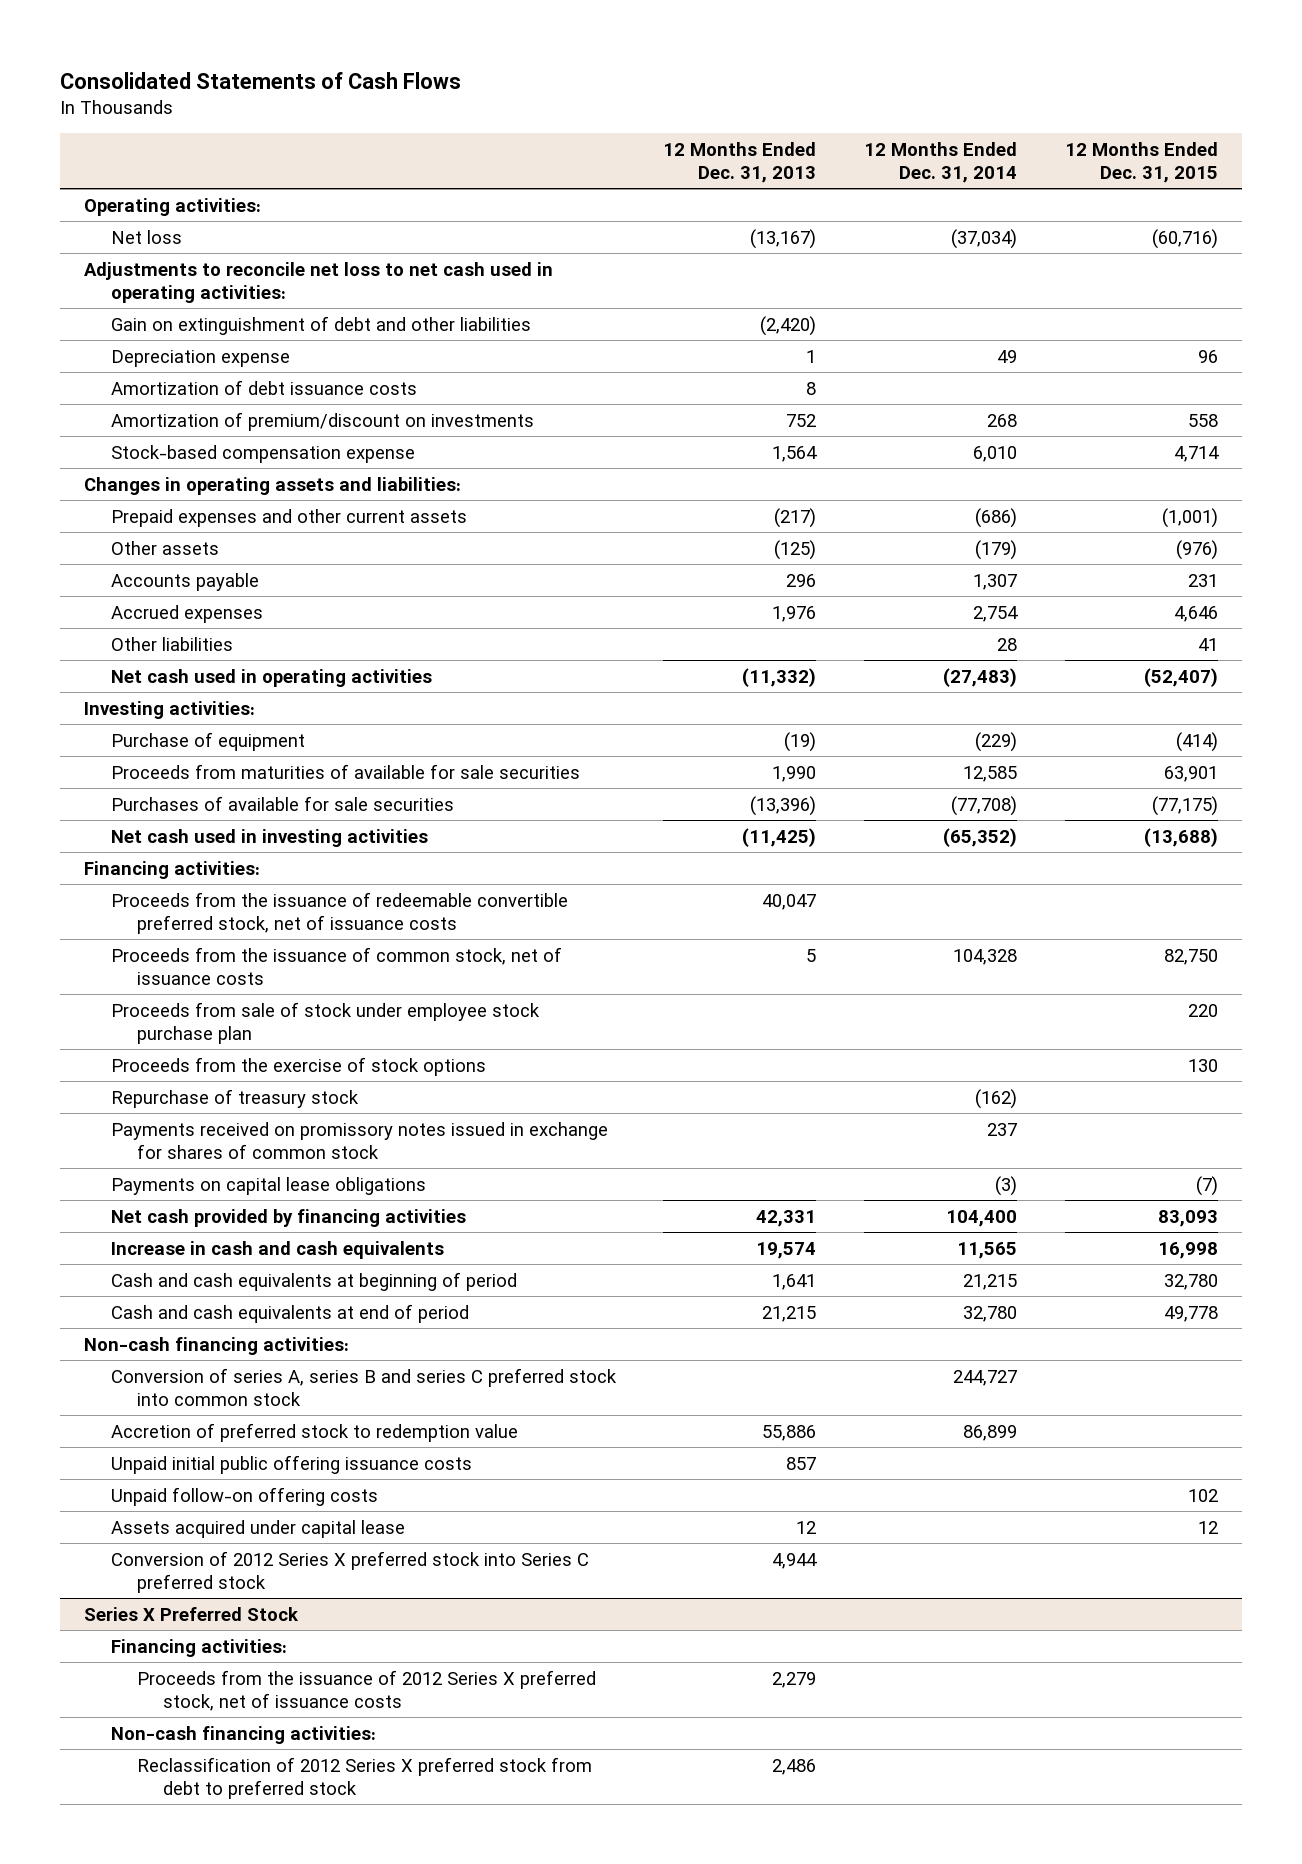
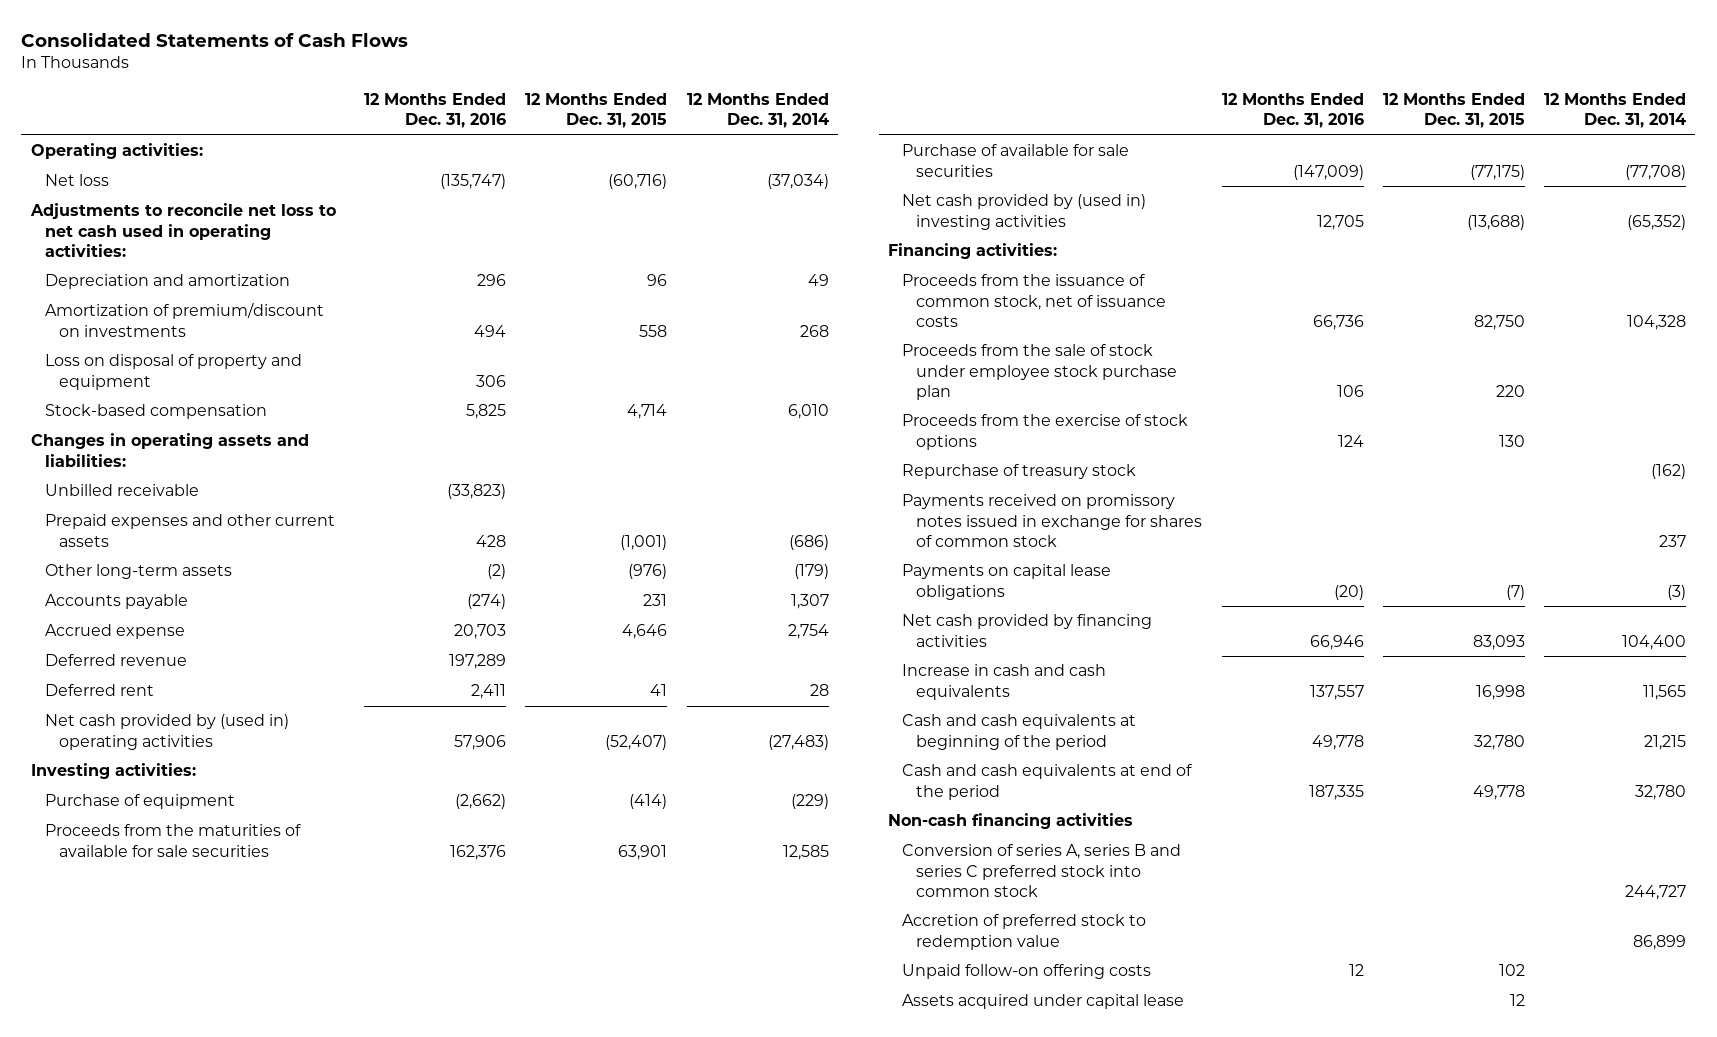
- | 12 Months Ended Dec. 31, 2013 | 12 Months Ended Dec. 31, 2014 | 12 Months Ended Dec. 31, 2015
+ | 12 Months Ended Dec. 31, 2016 | 12 Months Ended Dec. 31, 2015 | 12 Months Ended Dec. 31, 2014
- Gain on extinguishment of debt and other liabilities | (2,420) | |
- Depreciation expense | 1 | 49 | 96
- Amortization of debt issuance costs | 8 | |
+ Depreciation and amortization | 296 | 96 | 49
- Stock-based compensation expense | 1,564 | 6,010 | 4,714
+ Loss on disposal of property and equipment | 306 | |
+ Stock-based compensation | 5,825 | 4,714 | 6,010
+ Unbilled receivable | (33,823) | |
- Other assets | (125) | (179) | (976)
+ Other long-term assets | (2) | (976) | (179)
- Accrued expenses | 1,976 | 2,754 | 4,646
- Other liabilities | | 28 | 41
- Net cash used in operating activities | (11,332) | (27,483) | (52,407)
+ Accrued expense | 20,703 | 4,646 | 2,754
+ Deferred revenue | 197,289 | |
+ Deferred rent | 2,411 | 41 | 28
+ Net cash provided by (used in) operating activities | 57,906 | (52,407) | (27,483)
- Proceeds from maturities of available for sale securities | 1,990 | 12,585 | 63,901
- Purchases of available for sale securities | (13,396) | (77,708) | (77,175)
- Net cash used in investing activities | (11,425) | (65,352) | (13,688)
+ Proceeds from the maturities of available for sale securities | 162,376 | 63,901 | 12,585
+ Purchase of available for sale securities | (147,009) | (77,175) | (77,708)
+ Net cash provided by (used in) investing activities | 12,705 | (13,688) | (65,352)
- Proceeds from the issuance of redeemable convertible preferred stock, net of issuance costs | 40,047 | |
- Proceeds from sale of stock under employee stock purchase plan | | | 220
+ Proceeds from the sale of stock under employee stock purchase plan | 106 | 220 |
- Cash and cash equivalents at beginning of period | 1,641 | 21,215 | 32,780
- Cash and cash equivalents at end of period | 21,215 | 32,780 | 49,778
- Non-cash financing activities:
+ Cash and cash equivalents at beginning of the period | 49,778 | 32,780 | 21,215
+ Cash and cash equivalents at end of the period | 187,335 | 49,778 | 32,780
+ Non-cash financing activities
- Unpaid initial public offering issuance costs | 857 | |
- Conversion of 2012 Series X preferred stock into Series C preferred stock | 4,944 | |
- Series X Preferred Stock
- Financing activities:
- Proceeds from the issuance of 2012 Series X preferred stock, net of issuance costs | 2,279 | |
- Non-cash financing activities:
- Reclassification of 2012 Series X preferred stock from debt to preferred stock | 2,486 | |

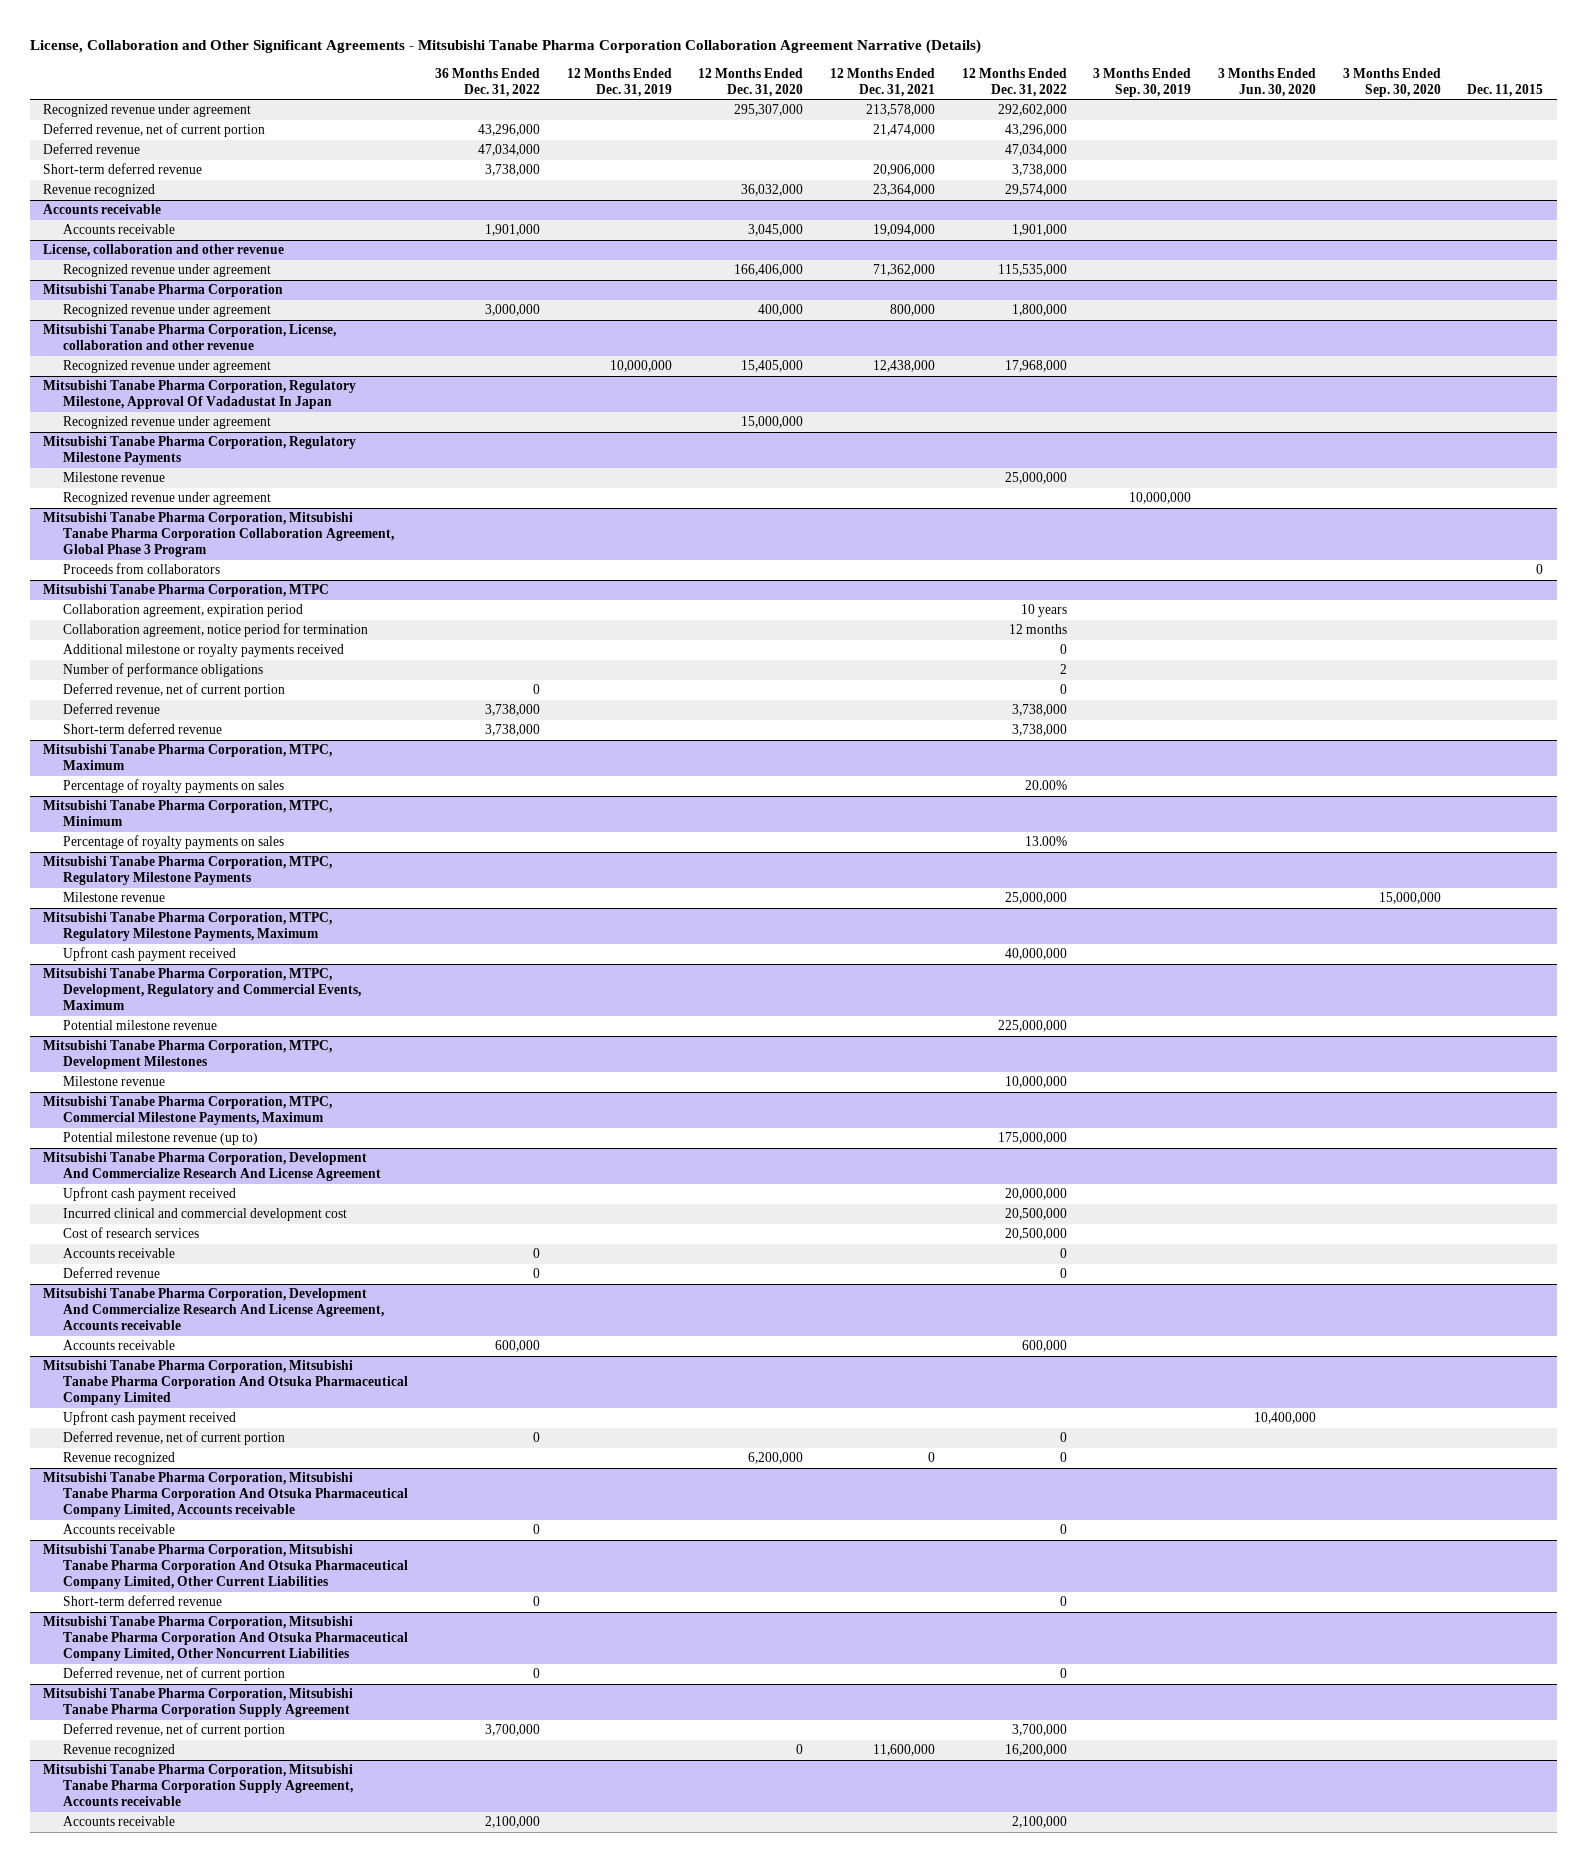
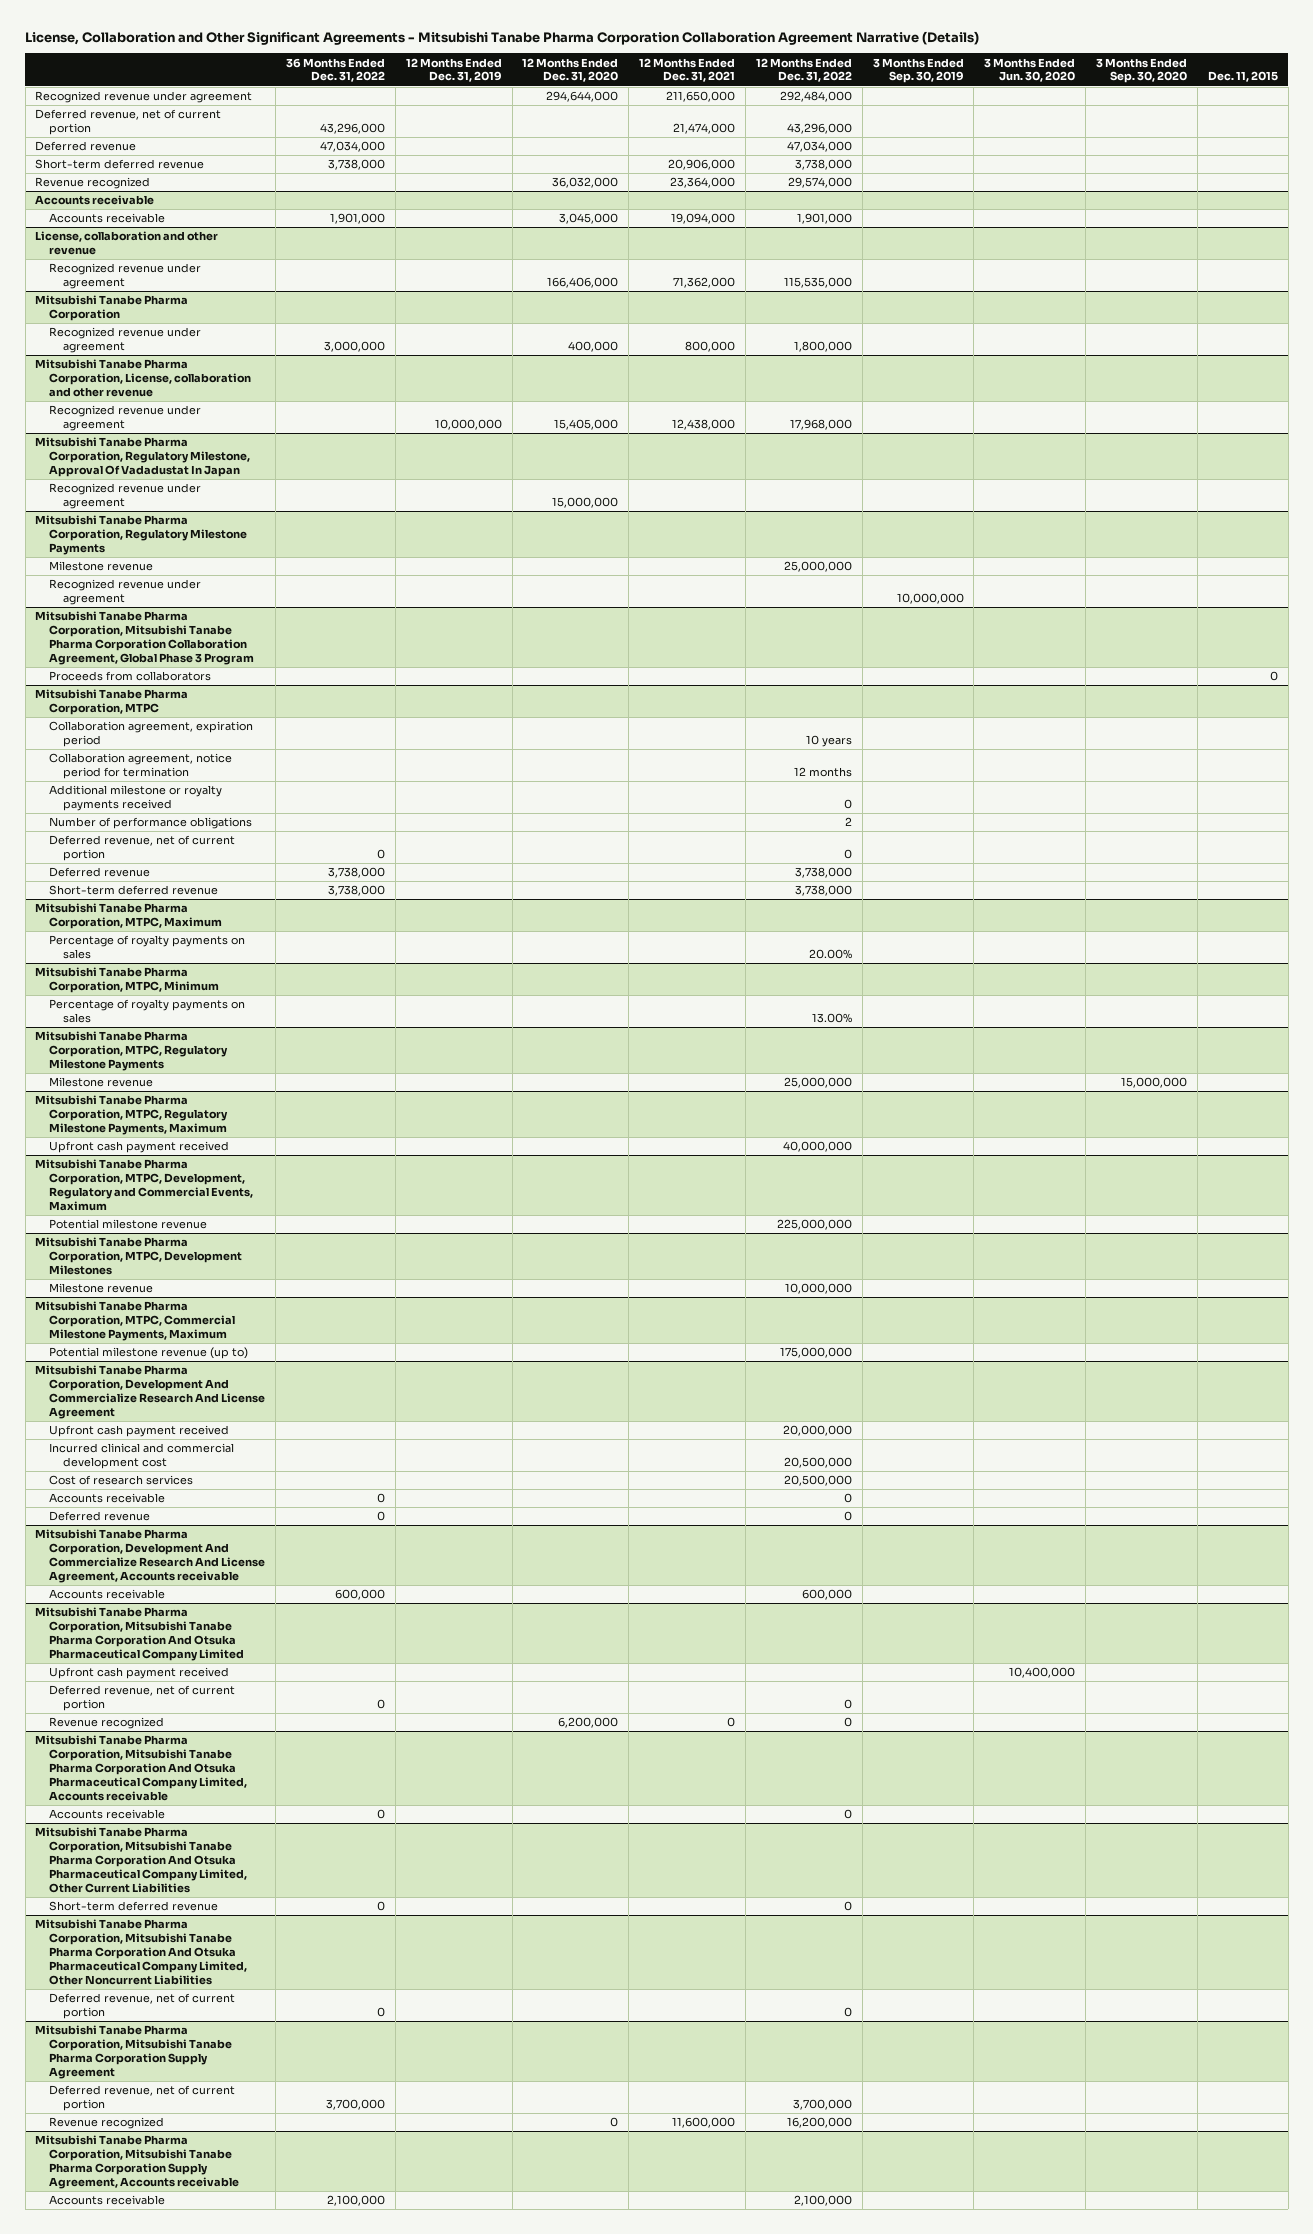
- Recognized revenue under agreement | | | 295,307,000 | 213,578,000 | 292,602,000 | | | |
+ Recognized revenue under agreement | | | 294,644,000 | 211,650,000 | 292,484,000 | | | |

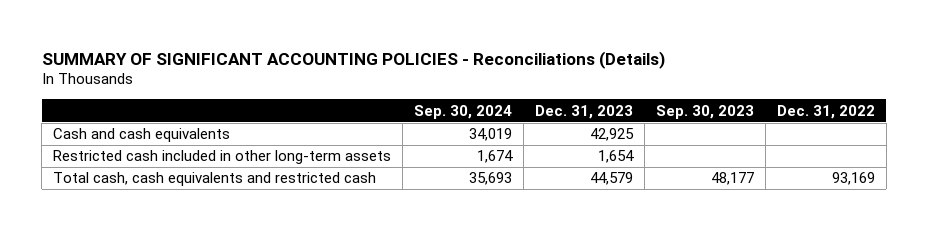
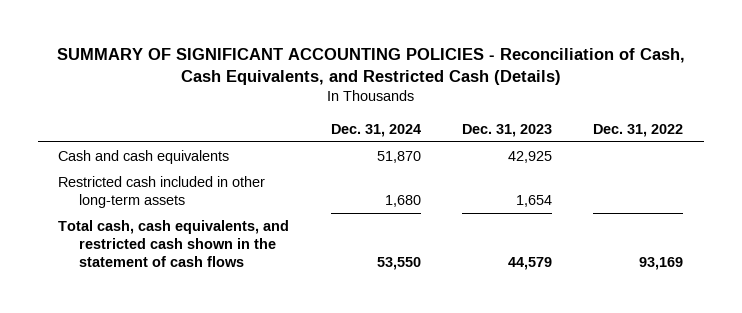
- SUMMARY OF SIGNIFICANT ACCOUNTING POLICIES - Reconciliations (Details)
+ SUMMARY OF SIGNIFICANT ACCOUNTING POLICIES - Reconciliation of Cash, Cash Equivalents, and Restricted Cash (Details)
- | Sep. 30, 2024 | Dec. 31, 2023 | Sep. 30, 2023 | Dec. 31, 2022
+ | Dec. 31, 2024 | Dec. 31, 2023 | Dec. 31, 2022
- Total cash, cash equivalents and restricted cash | 35,693 | 44,579 | 48,177 | 93,169
+ Total cash, cash equivalents, and restricted cash shown in the statement of cash flows | 53,550 | 44,579 | 93,169

